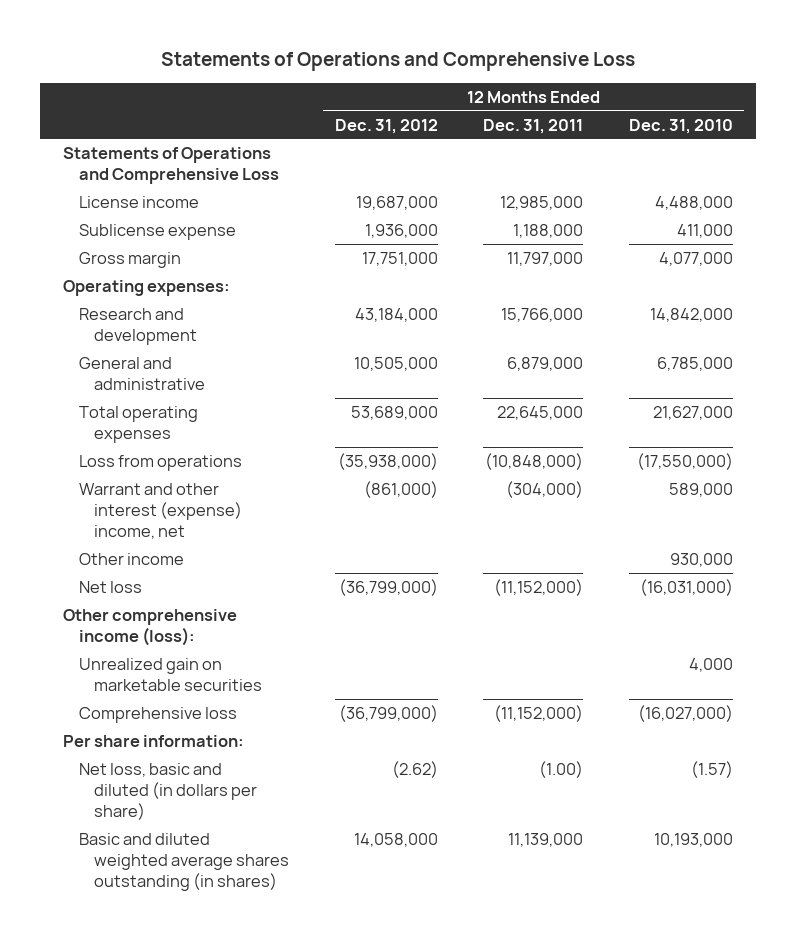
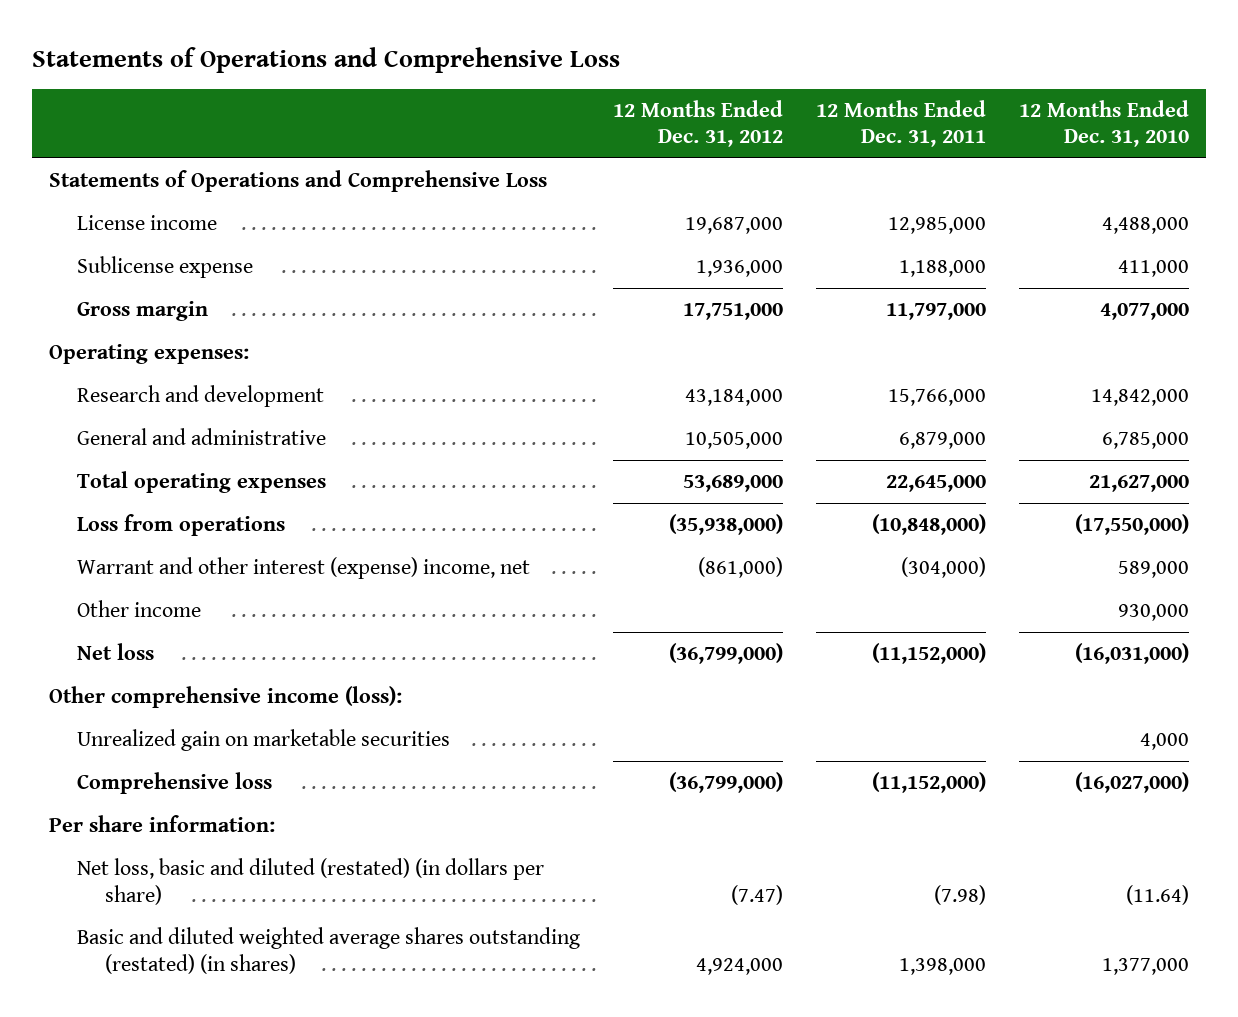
- Net loss, basic and diluted (in dollars per share) | (2.62) | (1.00) | (1.57)
- Basic and diluted weighted average shares outstanding (in shares) | 14,058,000 | 11,139,000 | 10,193,000
+ Net loss, basic and diluted (restated) (in dollars per share) | (7.47) | (7.98) | (11.64)
+ Basic and diluted weighted average shares outstanding (restated) (in shares) | 4,924,000 | 1,398,000 | 1,377,000

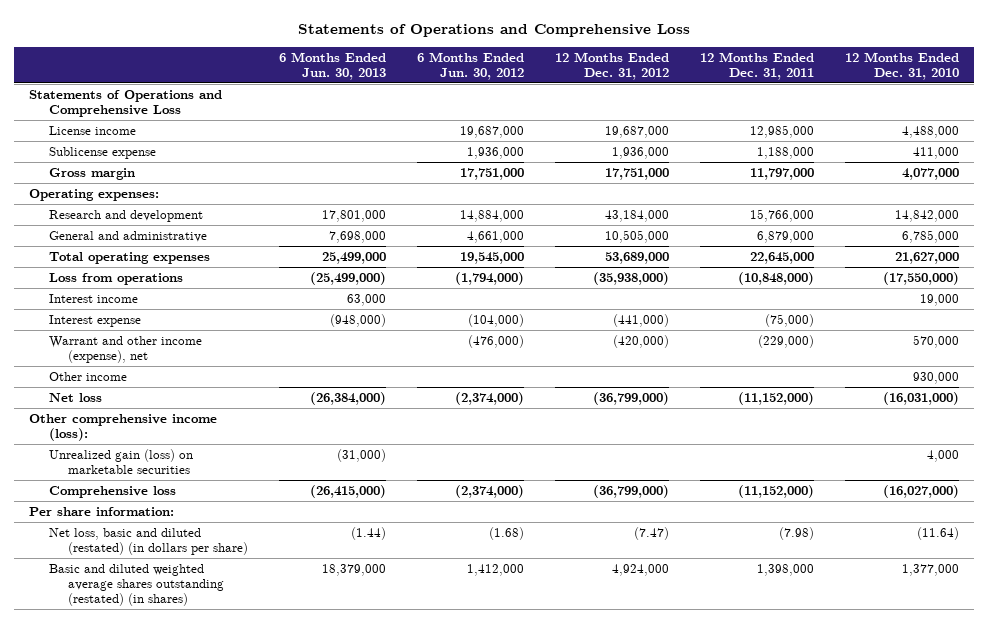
- | 12 Months Ended Dec. 31, 2012 | 12 Months Ended Dec. 31, 2011 | 12 Months Ended Dec. 31, 2010
+ | 6 Months Ended Jun. 30, 2013 | 6 Months Ended Jun. 30, 2012 | 12 Months Ended Dec. 31, 2012 | 12 Months Ended Dec. 31, 2011 | 12 Months Ended Dec. 31, 2010
- Warrant and other interest (expense) income, net | (861,000) | (304,000) | 589,000
+ Interest income | 63,000 | | | | 19,000
+ Interest expense | (948,000) | (104,000) | (441,000) | (75,000) |
+ Warrant and other income (expense), net | | (476,000) | (420,000) | (229,000) | 570,000
- Unrealized gain on marketable securities | | | 4,000
+ Unrealized gain (loss) on marketable securities | (31,000) | | | | 4,000

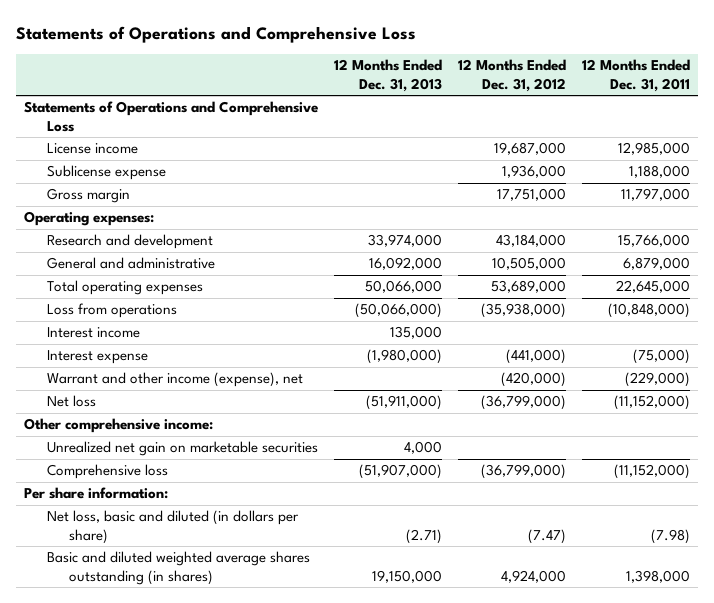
- | 6 Months Ended Jun. 30, 2013 | 6 Months Ended Jun. 30, 2012 | 12 Months Ended Dec. 31, 2012 | 12 Months Ended Dec. 31, 2011 | 12 Months Ended Dec. 31, 2010
+ | 12 Months Ended Dec. 31, 2013 | 12 Months Ended Dec. 31, 2012 | 12 Months Ended Dec. 31, 2011
- Other income | | | | | 930,000
- Other comprehensive income (loss):
- Unrealized gain (loss) on marketable securities | (31,000) | | | | 4,000
+ Other comprehensive income:
+ Unrealized net gain on marketable securities | 4,000 | |
- Net loss, basic and diluted (restated) (in dollars per share) | (1.44) | (1.68) | (7.47) | (7.98) | (11.64)
- Basic and diluted weighted average shares outstanding (restated) (in shares) | 18,379,000 | 1,412,000 | 4,924,000 | 1,398,000 | 1,377,000
+ Net loss, basic and diluted (in dollars per share) | (2.71) | (7.47) | (7.98)
+ Basic and diluted weighted average shares outstanding (in shares) | 19,150,000 | 4,924,000 | 1,398,000

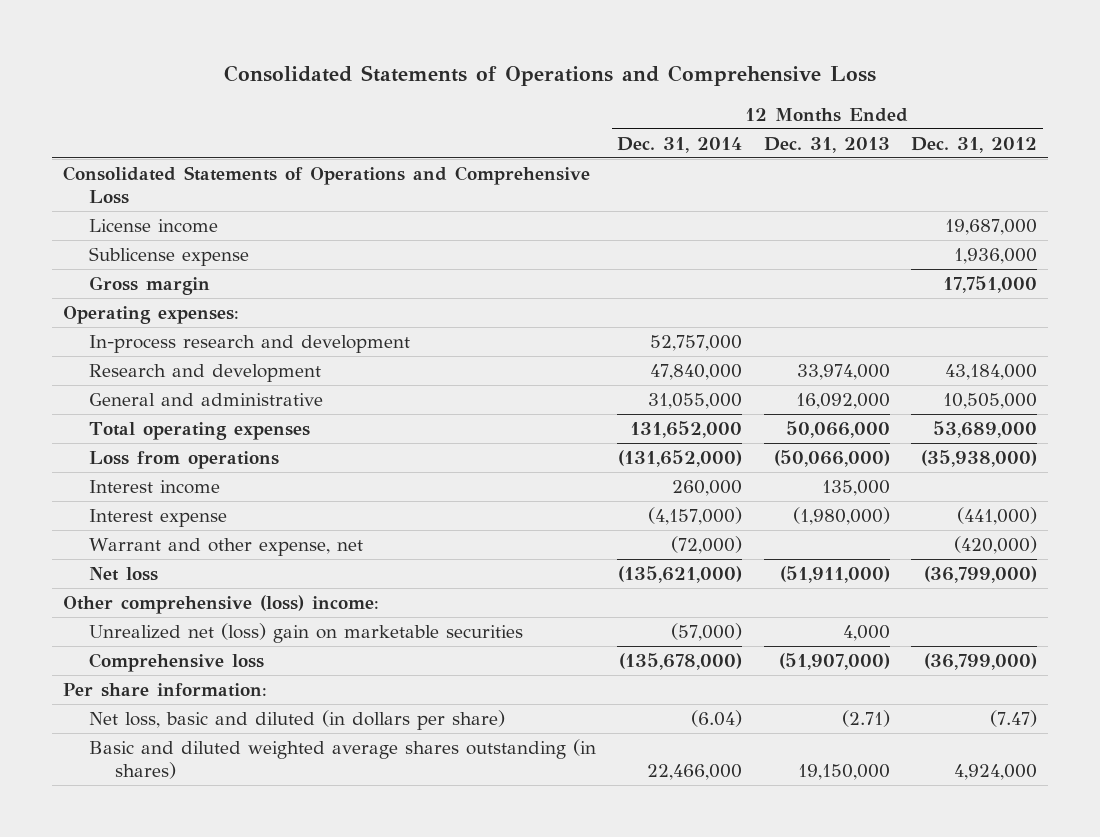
- Statements of Operations and Comprehensive Loss
+ Consolidated Statements of Operations and Comprehensive Loss
- | 12 Months Ended Dec. 31, 2013 | 12 Months Ended Dec. 31, 2012 | 12 Months Ended Dec. 31, 2011
+ | 12 Months Ended Dec. 31, 2014 | 12 Months Ended Dec. 31, 2013 | 12 Months Ended Dec. 31, 2012
- Statements of Operations and Comprehensive Loss
+ Consolidated Statements of Operations and Comprehensive Loss
+ In-process research and development | 52,757,000 | |
- Warrant and other income (expense), net | | (420,000) | (229,000)
+ Warrant and other expense, net | (72,000) | | (420,000)
- Other comprehensive income:
- Unrealized net gain on marketable securities | 4,000 | |
+ Other comprehensive (loss) income:
+ Unrealized net (loss) gain on marketable securities | (57,000) | 4,000 |

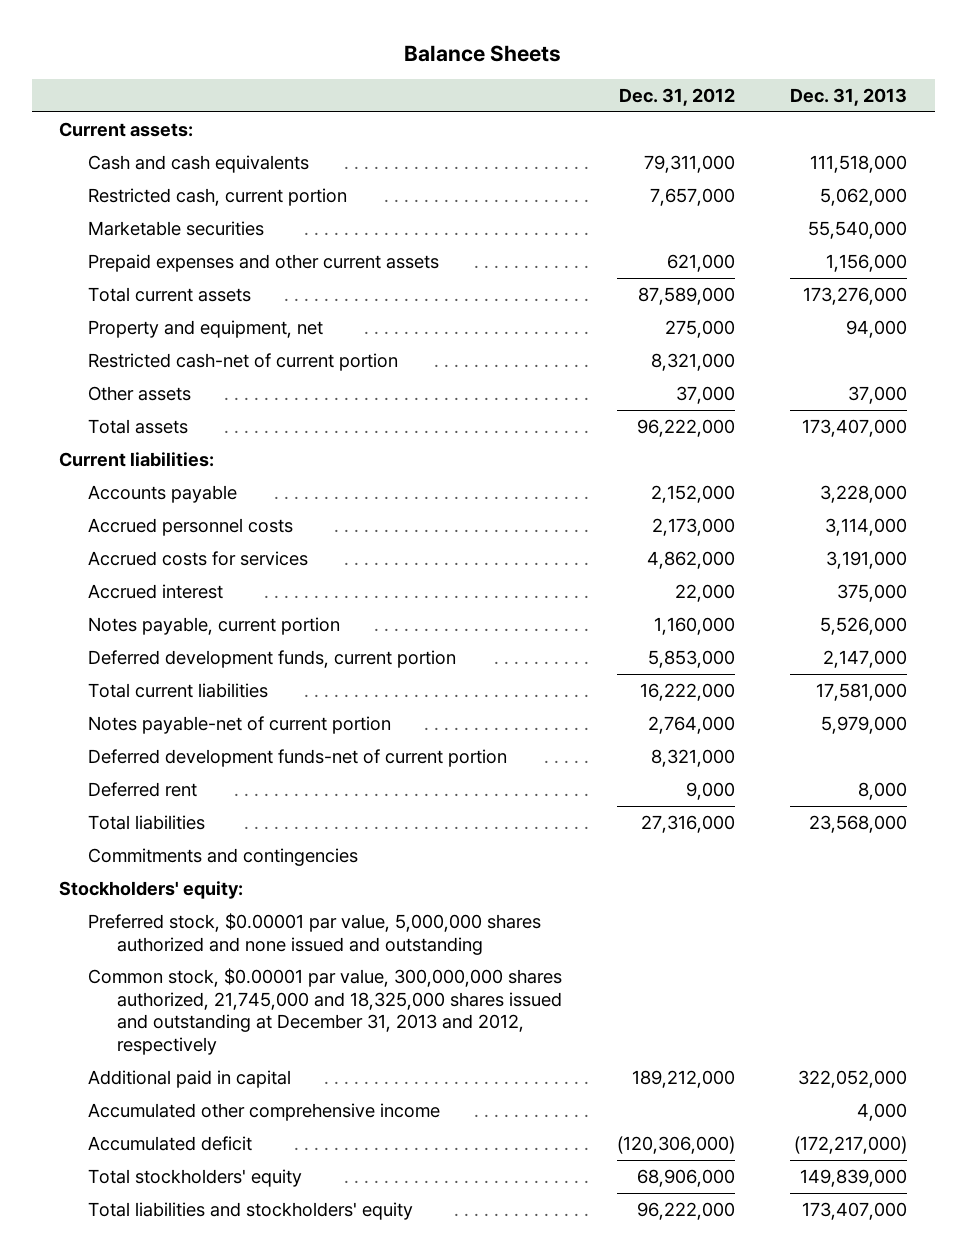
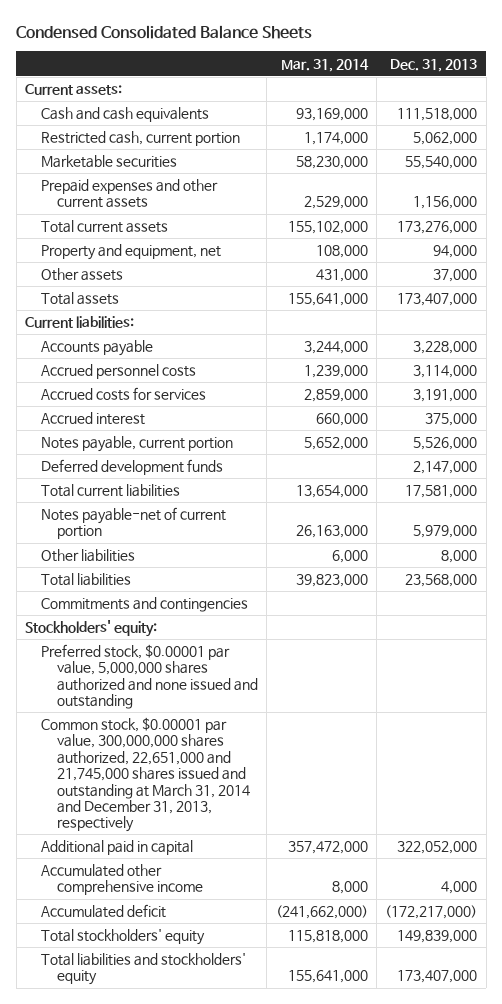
- Balance Sheets
+ Condensed Consolidated Balance Sheets
- | Dec. 31, 2012 | Dec. 31, 2013
+ | Mar. 31, 2014 | Dec. 31, 2013
- Restricted cash-net of current portion | 8,321,000 |
- Deferred development funds, current portion | 5,853,000 | 2,147,000
+ Deferred development funds | | 2,147,000
- Deferred development funds-net of current portion | 8,321,000 |
- Deferred rent | 9,000 | 8,000
+ Other liabilities | 6,000 | 8,000
- Common stock, $0.00001 par value, 300,000,000 shares authorized, 21,745,000 and 18,325,000 shares issued and outstanding at December 31, 2013 and 2012, respectively
+ Common stock, $0.00001 par value, 300,000,000 shares authorized, 22,651,000 and 21,745,000 shares issued and outstanding at March 31, 2014 and December 31, 2013, respectively

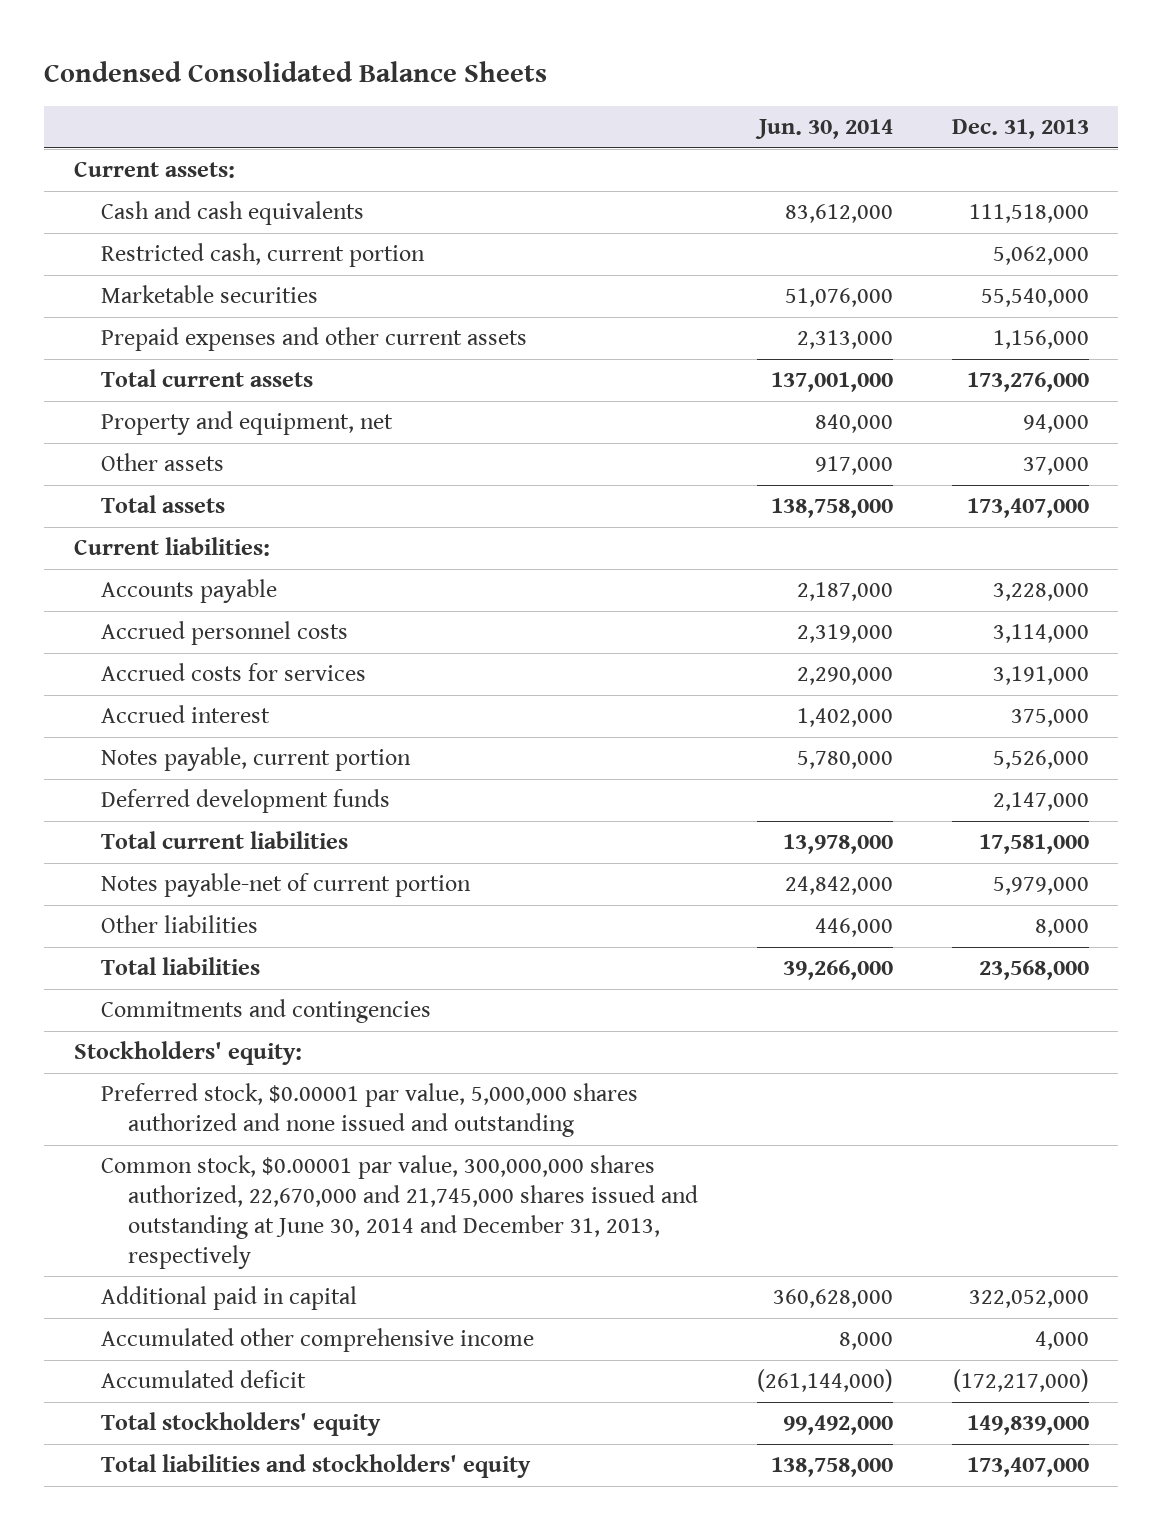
- | Mar. 31, 2014 | Dec. 31, 2013
+ | Jun. 30, 2014 | Dec. 31, 2013
- Common stock, $0.00001 par value, 300,000,000 shares authorized, 22,651,000 and 21,745,000 shares issued and outstanding at March 31, 2014 and December 31, 2013, respectively
+ Common stock, $0.00001 par value, 300,000,000 shares authorized, 22,670,000 and 21,745,000 shares issued and outstanding at June 30, 2014 and December 31, 2013, respectively

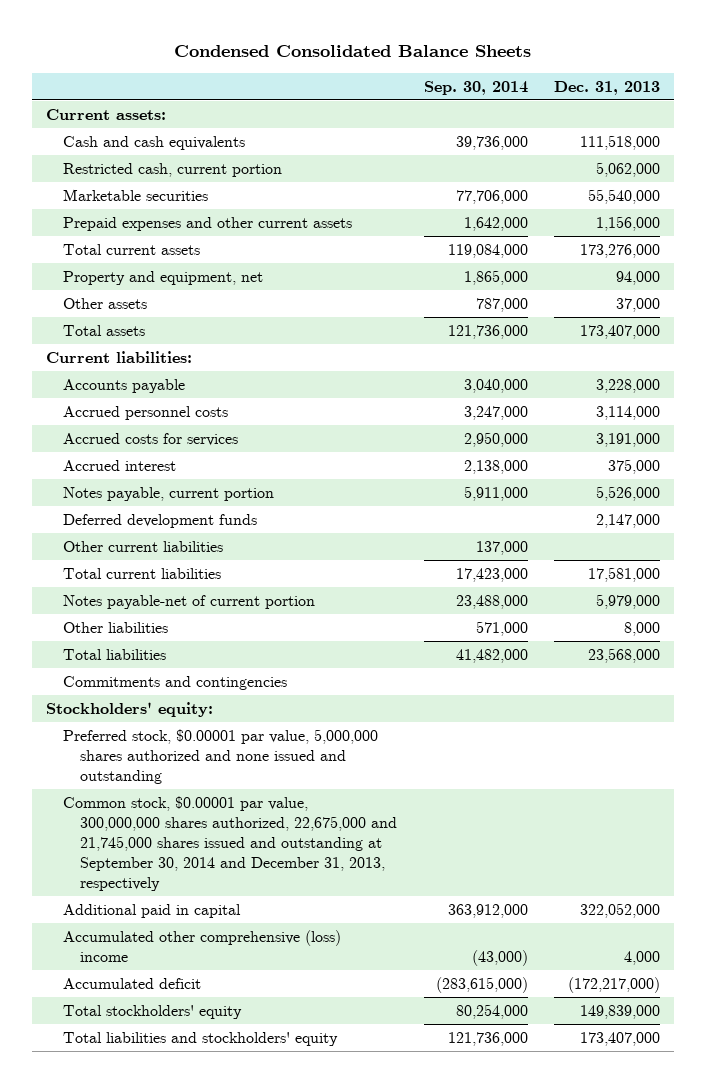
- | Jun. 30, 2014 | Dec. 31, 2013
+ | Sep. 30, 2014 | Dec. 31, 2013
+ Other current liabilities | 137,000 |
- Common stock, $0.00001 par value, 300,000,000 shares authorized, 22,670,000 and 21,745,000 shares issued and outstanding at June 30, 2014 and December 31, 2013, respectively
+ Common stock, $0.00001 par value, 300,000,000 shares authorized, 22,675,000 and 21,745,000 shares issued and outstanding at September 30, 2014 and December 31, 2013, respectively
- Accumulated other comprehensive income | 8,000 | 4,000
+ Accumulated other comprehensive (loss) income | (43,000) | 4,000

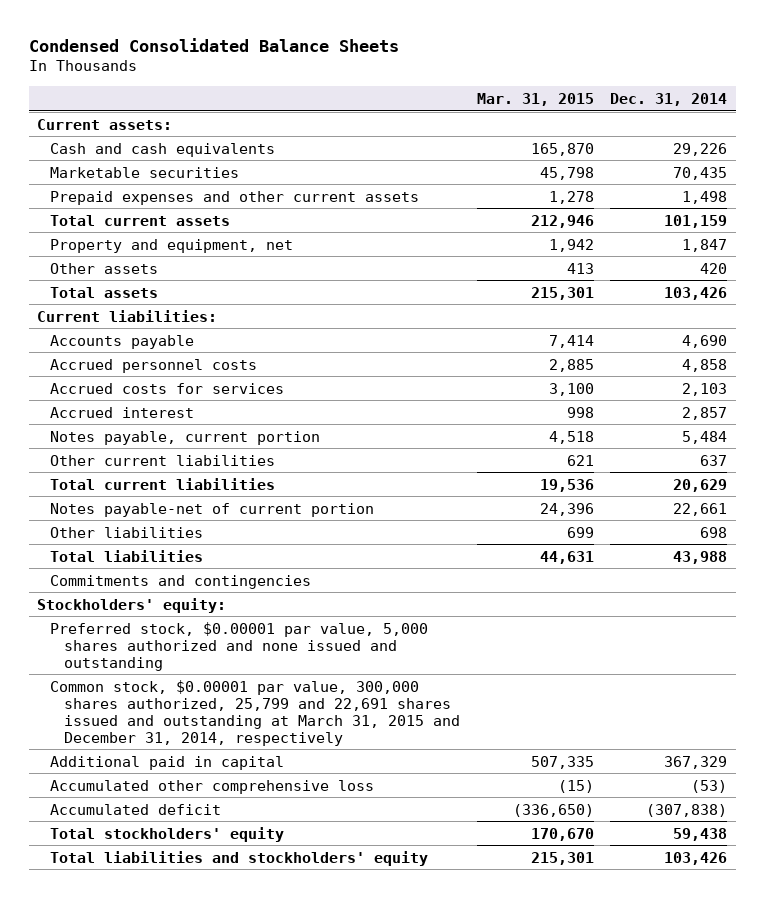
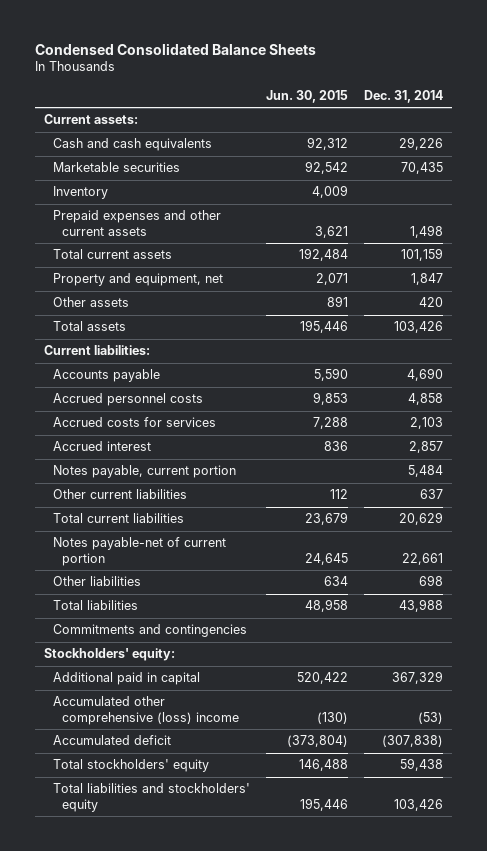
- | Mar. 31, 2015 | Dec. 31, 2014
+ | Jun. 30, 2015 | Dec. 31, 2014
+ Inventory | 4,009 |
- Preferred stock, $0.00001 par value, 5,000 shares authorized and none issued and outstanding
- Common stock, $0.00001 par value, 300,000 shares authorized, 25,799 and 22,691 shares issued and outstanding at March 31, 2015 and December 31, 2014, respectively
- Accumulated other comprehensive loss | (15) | (53)
+ Accumulated other comprehensive (loss) income | (130) | (53)

